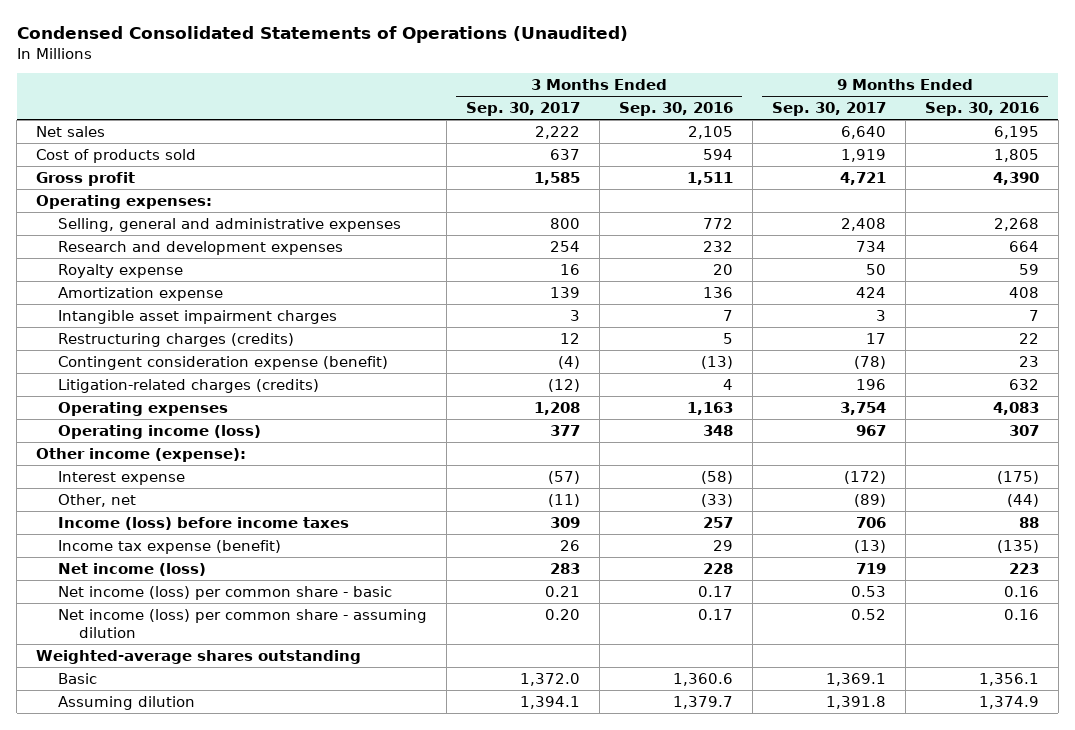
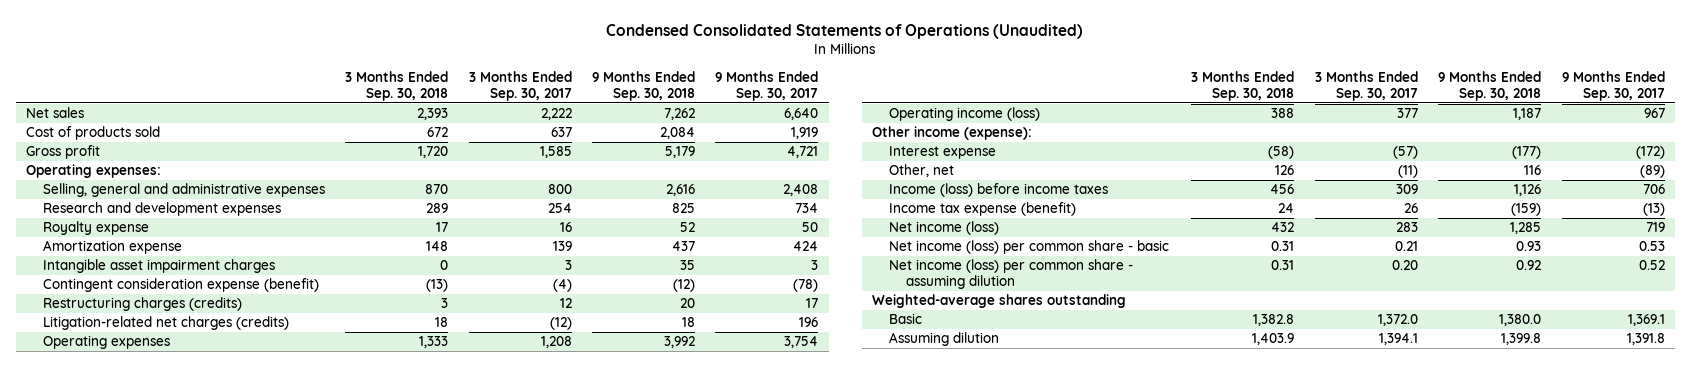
- | 3 Months Ended Sep. 30, 2017 | 3 Months Ended Sep. 30, 2016 | 9 Months Ended Sep. 30, 2017 | 9 Months Ended Sep. 30, 2016
+ | 3 Months Ended Sep. 30, 2018 | 3 Months Ended Sep. 30, 2017 | 9 Months Ended Sep. 30, 2018 | 9 Months Ended Sep. 30, 2017
- Litigation-related charges (credits) | (12) | 4 | 196 | 632
moved down: Restructuring charges (credits) | 3 | 12 | 20 | 17
+ Litigation-related net charges (credits) | 18 | (12) | 18 | 196

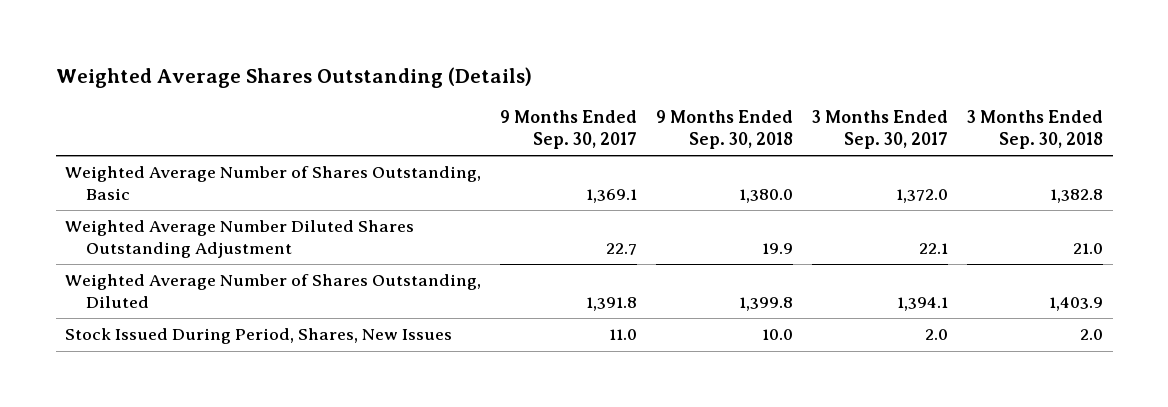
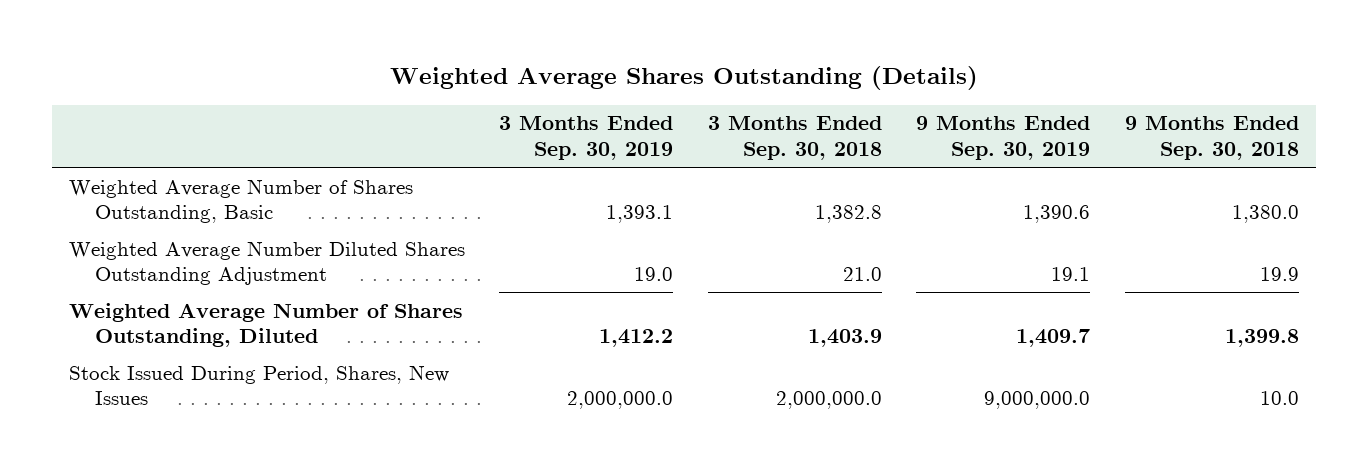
- | 9 Months Ended Sep. 30, 2017 | 9 Months Ended Sep. 30, 2018 | 3 Months Ended Sep. 30, 2017 | 3 Months Ended Sep. 30, 2018
+ | 3 Months Ended Sep. 30, 2019 | 3 Months Ended Sep. 30, 2018 | 9 Months Ended Sep. 30, 2019 | 9 Months Ended Sep. 30, 2018
- Stock Issued During Period, Shares, New Issues | 11.0 | 10.0 | 2.0 | 2.0
+ Stock Issued During Period, Shares, New Issues | 2,000,000.0 | 2,000,000.0 | 9,000,000.0 | 10.0

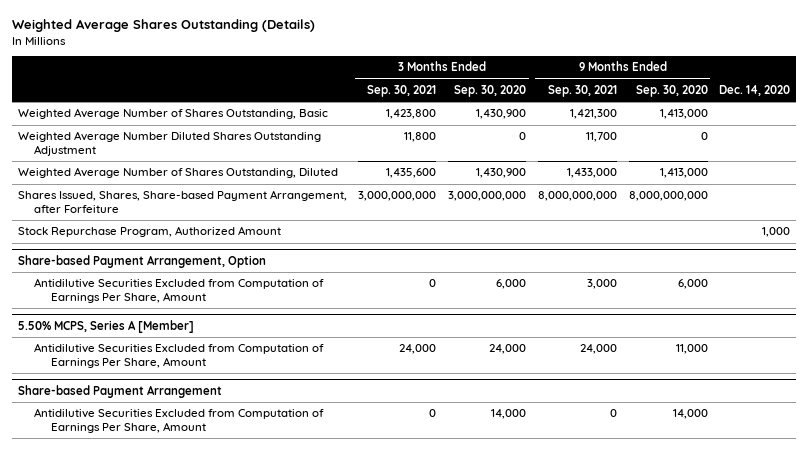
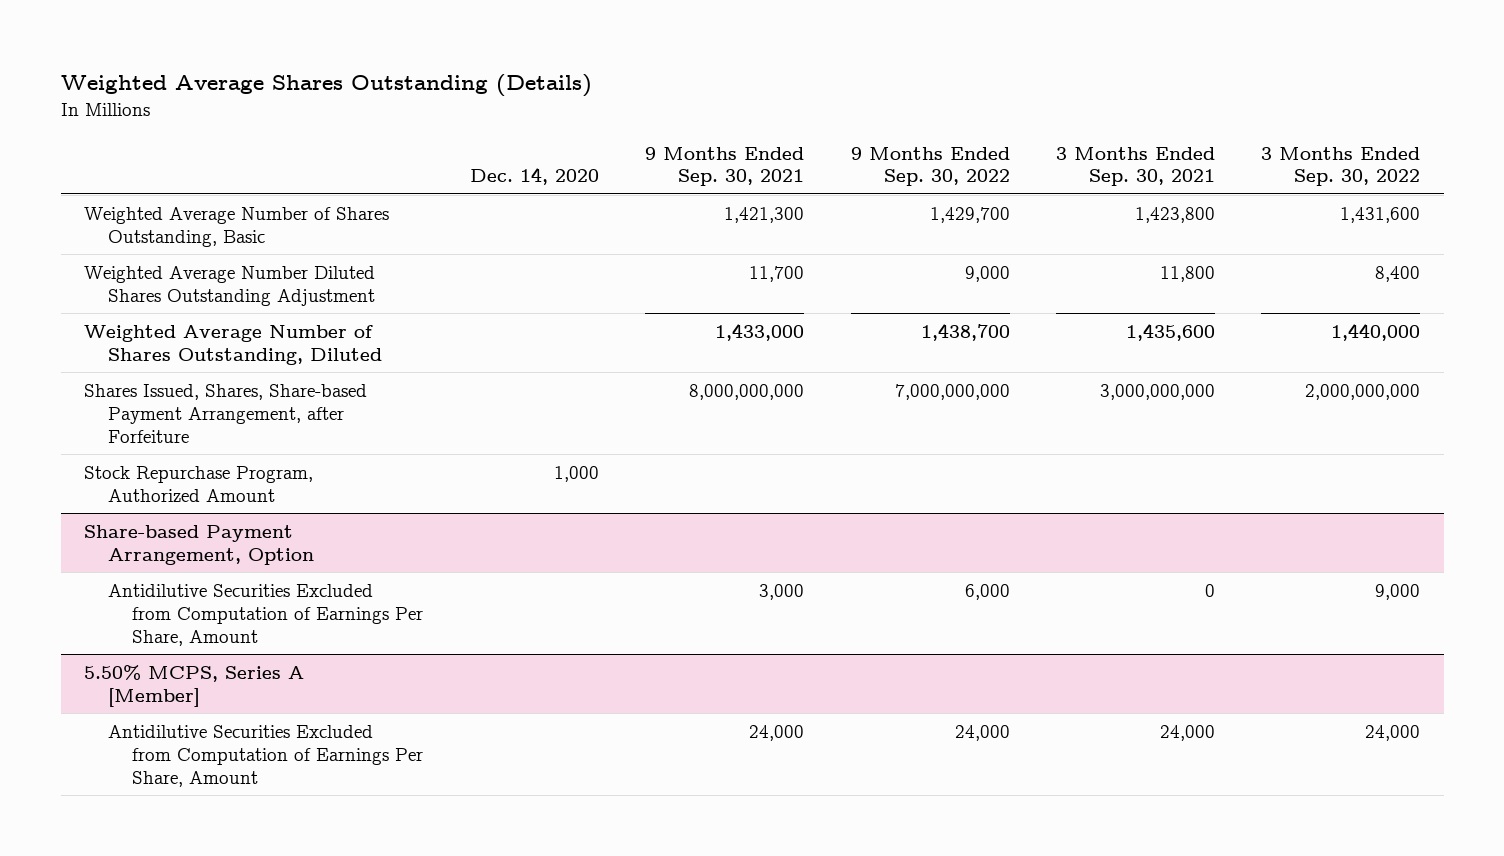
- | 3 Months Ended Sep. 30, 2021 | 3 Months Ended Sep. 30, 2020 | 9 Months Ended Sep. 30, 2021 | 9 Months Ended Sep. 30, 2020 | Dec. 14, 2020
+ | Dec. 14, 2020 | 9 Months Ended Sep. 30, 2021 | 9 Months Ended Sep. 30, 2022 | 3 Months Ended Sep. 30, 2021 | 3 Months Ended Sep. 30, 2022
- Share-based Payment Arrangement
- Antidilutive Securities Excluded from Computation of Earnings Per Share, Amount | 0 | 14,000 | 0 | 14,000 |

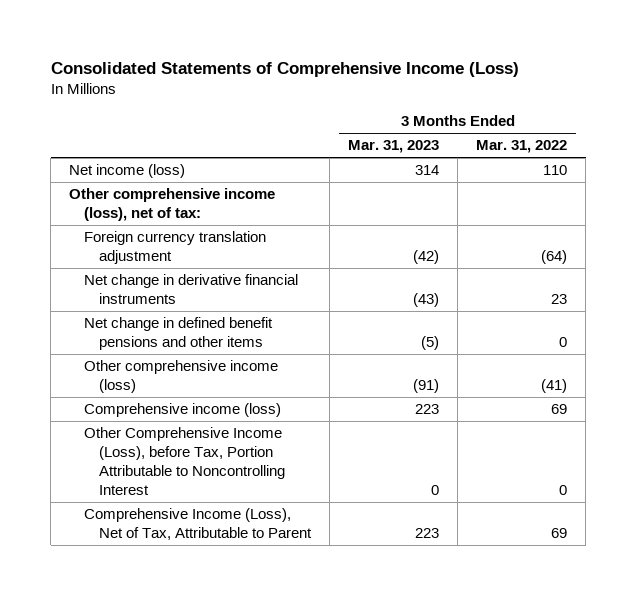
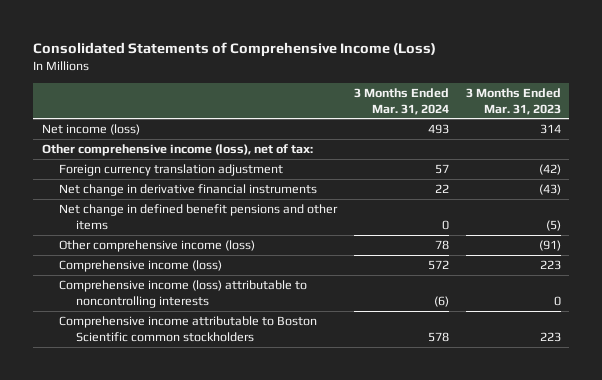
- | 3 Months Ended Mar. 31, 2023 | 3 Months Ended Mar. 31, 2022
+ | 3 Months Ended Mar. 31, 2024 | 3 Months Ended Mar. 31, 2023
- Other Comprehensive Income (Loss), before Tax, Portion Attributable to Noncontrolling Interest | 0 | 0
- Comprehensive Income (Loss), Net of Tax, Attributable to Parent | 223 | 69
+ Comprehensive income (loss) attributable to noncontrolling interests | (6) | 0
+ Comprehensive income attributable to Boston Scientific common stockholders | 578 | 223

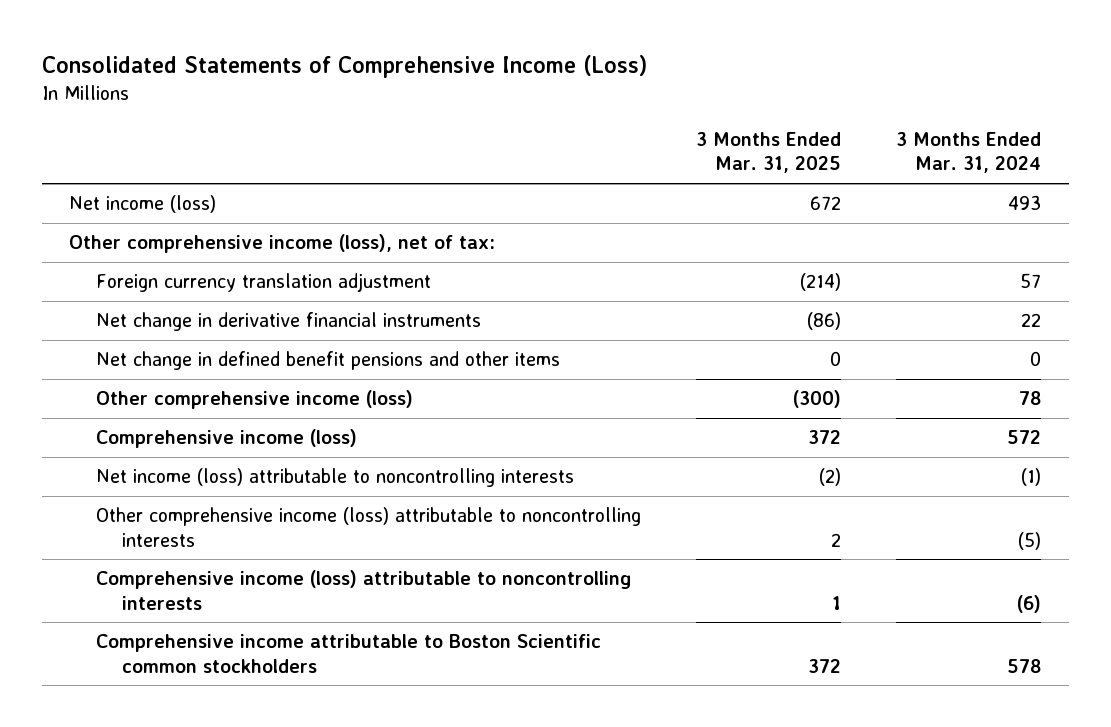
- | 3 Months Ended Mar. 31, 2024 | 3 Months Ended Mar. 31, 2023
+ | 3 Months Ended Mar. 31, 2025 | 3 Months Ended Mar. 31, 2024
+ Net income (loss) attributable to noncontrolling interests | (2) | (1)
+ Other comprehensive income (loss) attributable to noncontrolling interests | 2 | (5)

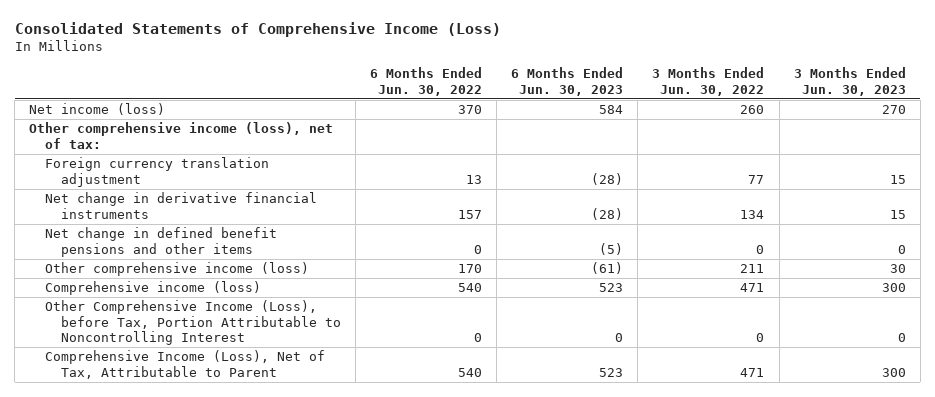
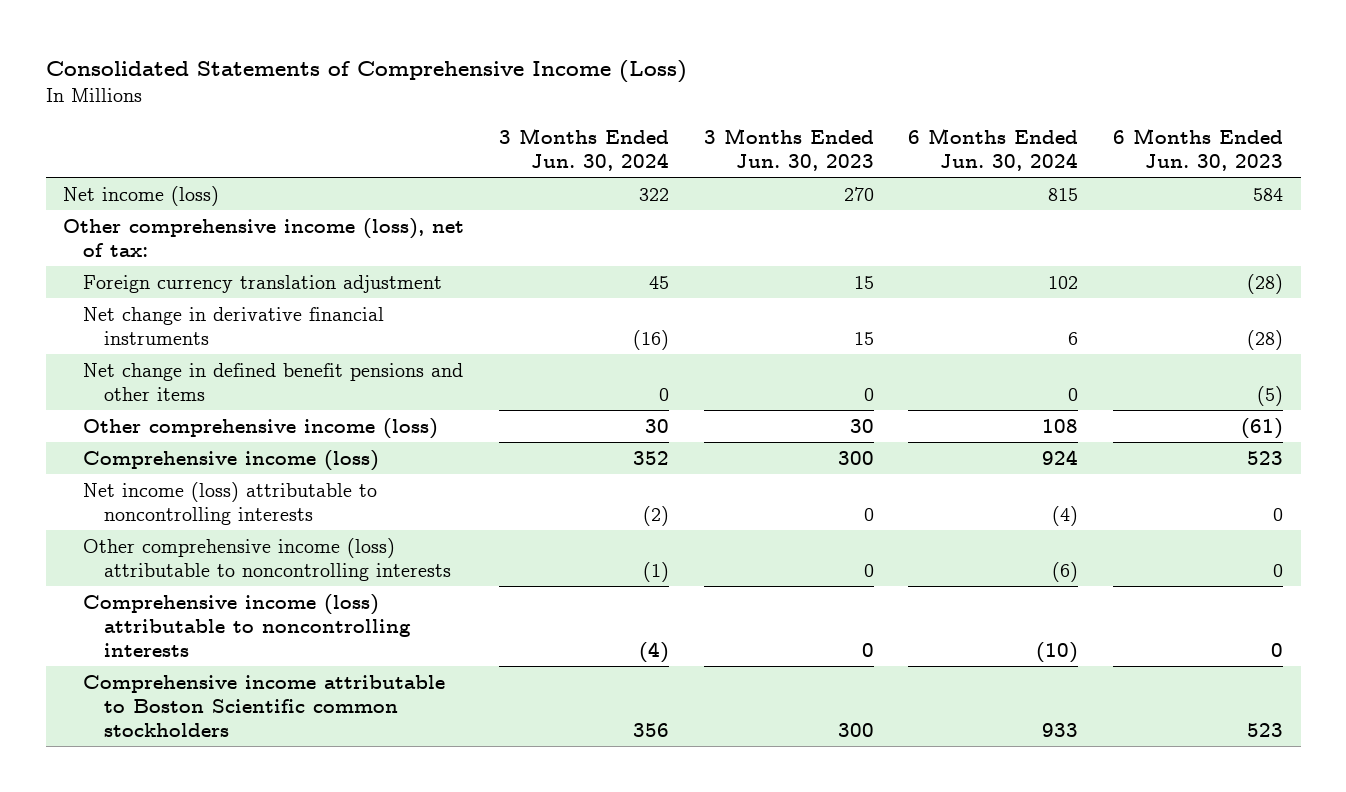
- | 6 Months Ended Jun. 30, 2022 | 6 Months Ended Jun. 30, 2023 | 3 Months Ended Jun. 30, 2022 | 3 Months Ended Jun. 30, 2023
+ | 3 Months Ended Jun. 30, 2024 | 3 Months Ended Jun. 30, 2023 | 6 Months Ended Jun. 30, 2024 | 6 Months Ended Jun. 30, 2023
- Other Comprehensive Income (Loss), before Tax, Portion Attributable to Noncontrolling Interest | 0 | 0 | 0 | 0
- Comprehensive Income (Loss), Net of Tax, Attributable to Parent | 540 | 523 | 471 | 300
+ Net income (loss) attributable to noncontrolling interests | (2) | 0 | (4) | 0
+ Other comprehensive income (loss) attributable to noncontrolling interests | (1) | 0 | (6) | 0
+ Comprehensive income (loss) attributable to noncontrolling interests | (4) | 0 | (10) | 0
+ Comprehensive income attributable to Boston Scientific common stockholders | 356 | 300 | 933 | 523

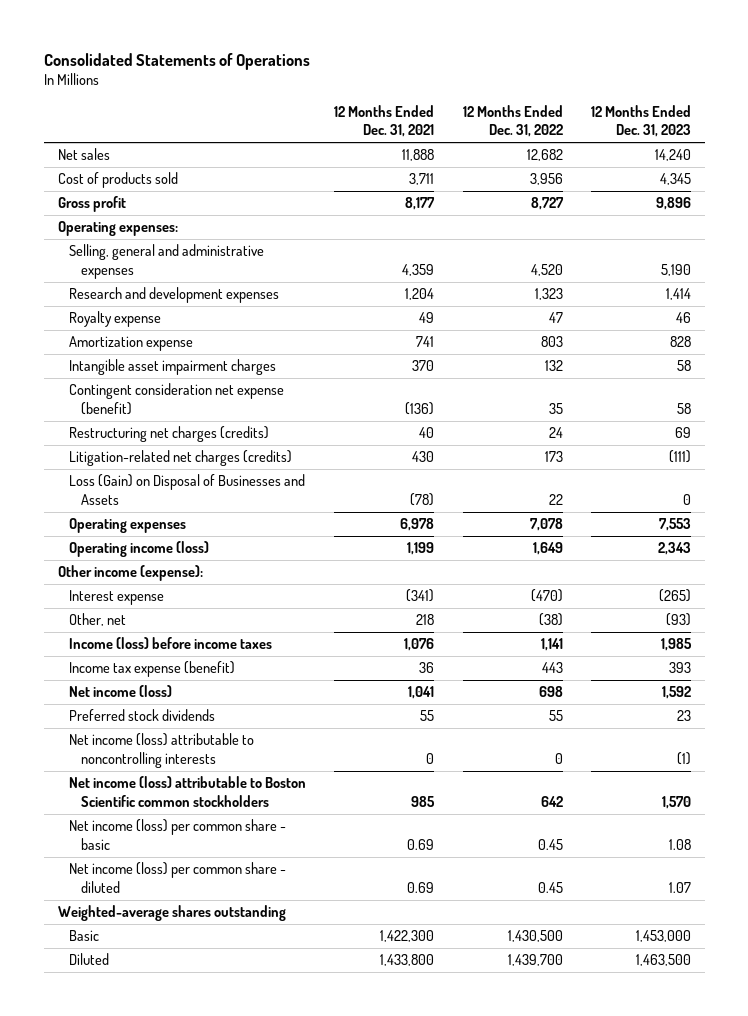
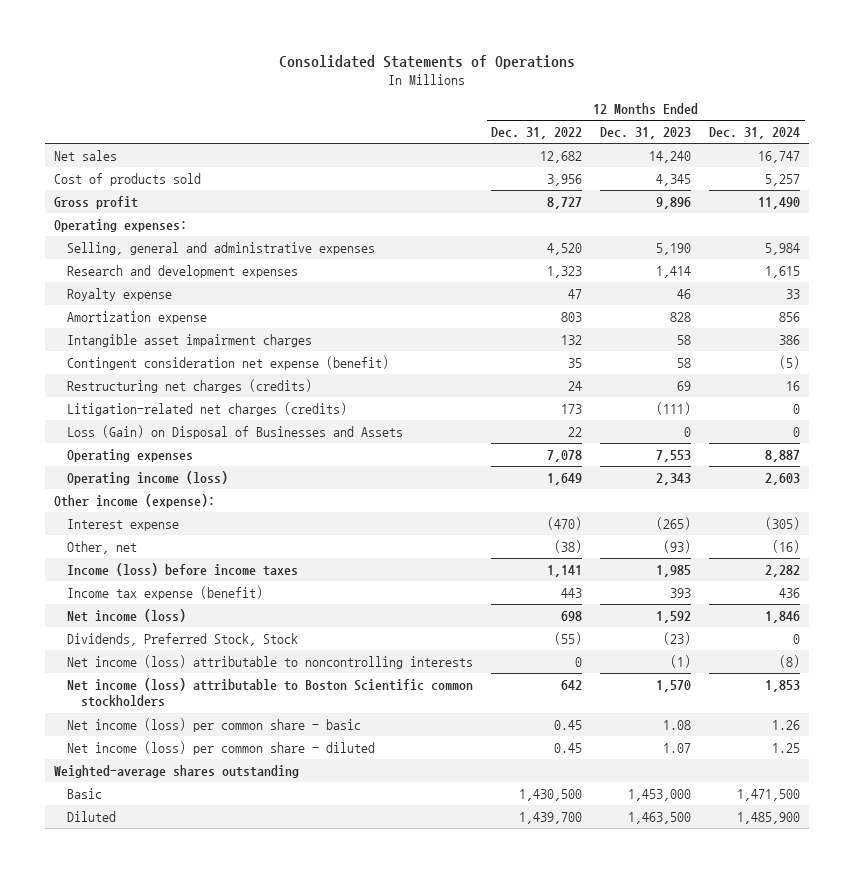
- | 12 Months Ended Dec. 31, 2021 | 12 Months Ended Dec. 31, 2022 | 12 Months Ended Dec. 31, 2023
+ | 12 Months Ended Dec. 31, 2022 | 12 Months Ended Dec. 31, 2023 | 12 Months Ended Dec. 31, 2024
- Preferred stock dividends | 55 | 55 | 23
+ Dividends, Preferred Stock, Stock | (55) | (23) | 0

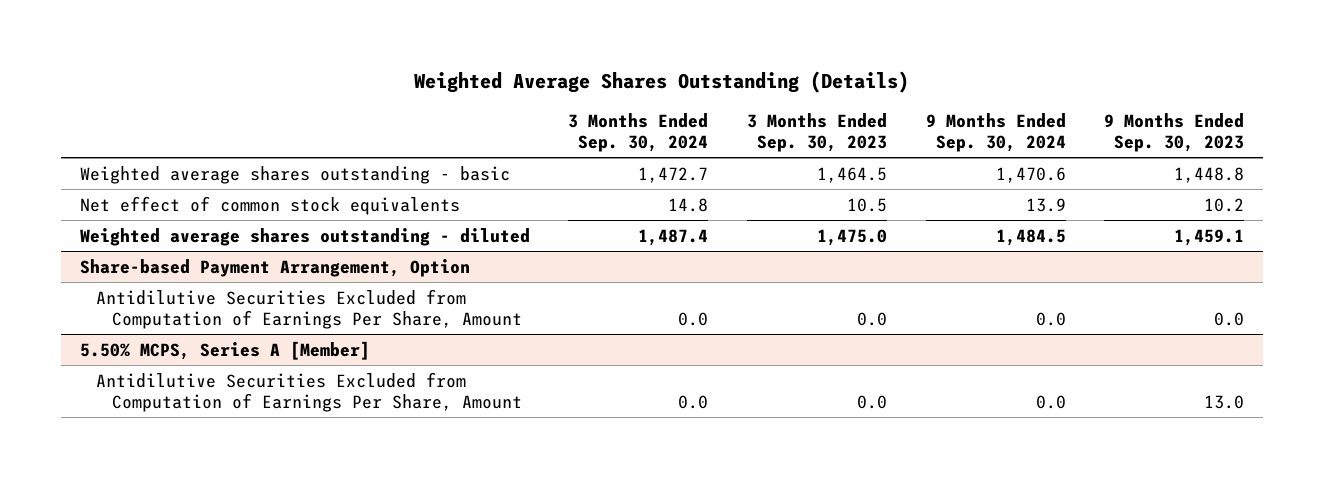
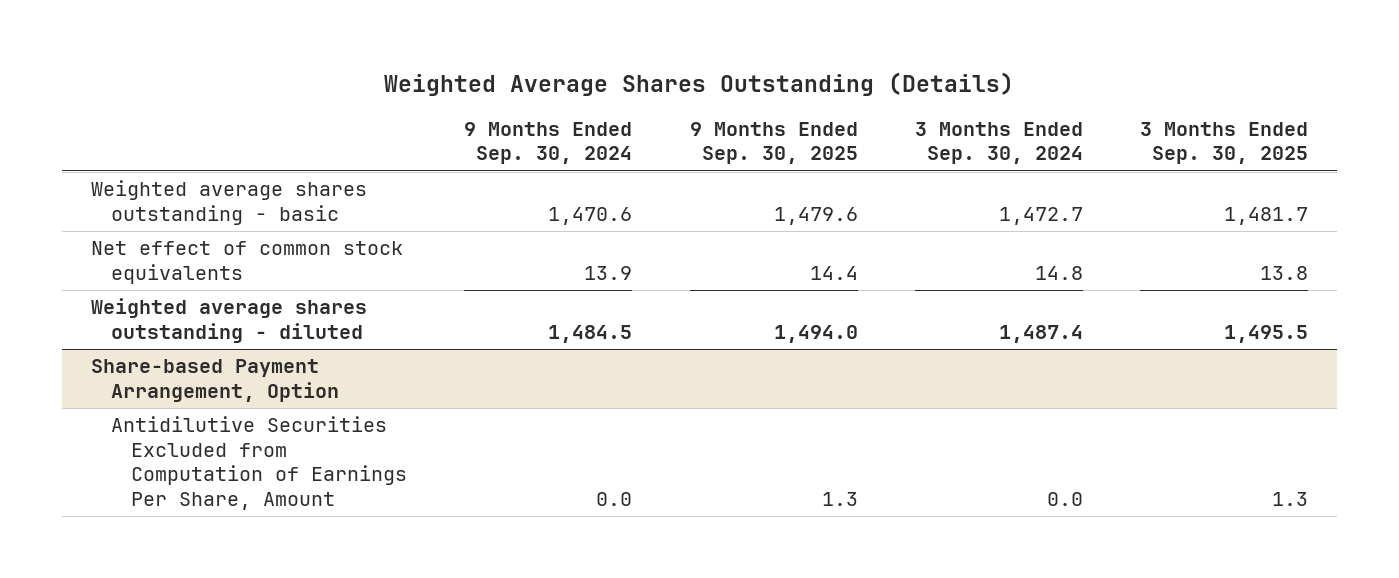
- | 3 Months Ended Sep. 30, 2024 | 3 Months Ended Sep. 30, 2023 | 9 Months Ended Sep. 30, 2024 | 9 Months Ended Sep. 30, 2023
+ | 9 Months Ended Sep. 30, 2024 | 9 Months Ended Sep. 30, 2025 | 3 Months Ended Sep. 30, 2024 | 3 Months Ended Sep. 30, 2025
- 5.50% MCPS, Series A [Member]
- Antidilutive Securities Excluded from Computation of Earnings Per Share, Amount | 0.0 | 0.0 | 0.0 | 13.0

